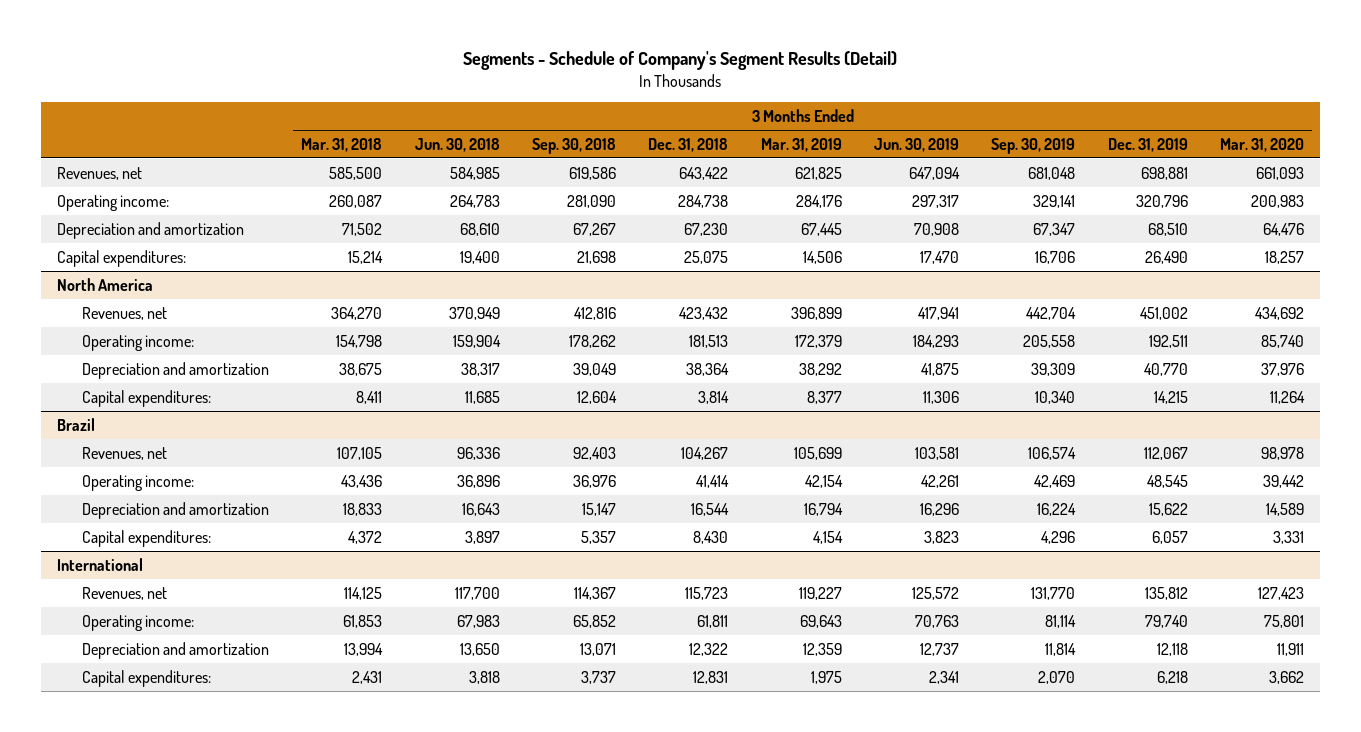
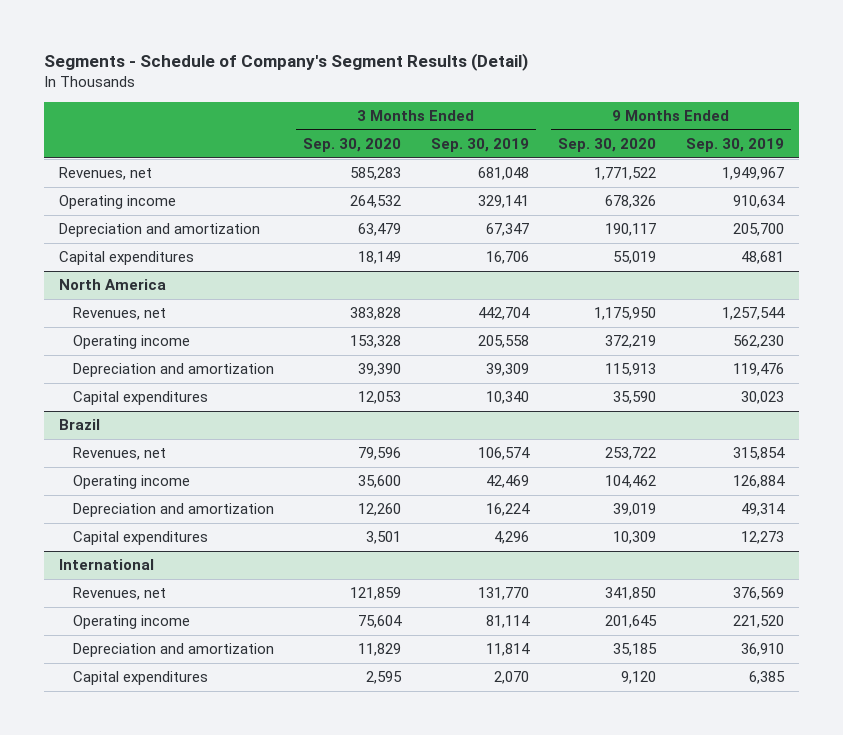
- | 3 Months Ended Mar. 31, 2018 | 3 Months Ended Jun. 30, 2018 | 3 Months Ended Sep. 30, 2018 | 3 Months Ended Dec. 31, 2018 | 3 Months Ended Mar. 31, 2019 | 3 Months Ended Jun. 30, 2019 | 3 Months Ended Sep. 30, 2019 | 3 Months Ended Dec. 31, 2019 | 3 Months Ended Mar. 31, 2020
+ | 3 Months Ended Sep. 30, 2020 | 3 Months Ended Sep. 30, 2019 | 9 Months Ended Sep. 30, 2020 | 9 Months Ended Sep. 30, 2019
- Operating income: | 260,087 | 264,783 | 281,090 | 284,738 | 284,176 | 297,317 | 329,141 | 320,796 | 200,983
+ Operating income | 264,532 | 329,141 | 678,326 | 910,634
- Capital expenditures: | 15,214 | 19,400 | 21,698 | 25,075 | 14,506 | 17,470 | 16,706 | 26,490 | 18,257
+ Capital expenditures | 18,149 | 16,706 | 55,019 | 48,681
@ North America
- Operating income: | 154,798 | 159,904 | 178,262 | 181,513 | 172,379 | 184,293 | 205,558 | 192,511 | 85,740
+ Operating income | 153,328 | 205,558 | 372,219 | 562,230
- Capital expenditures: | 8,411 | 11,685 | 12,604 | 3,814 | 8,377 | 11,306 | 10,340 | 14,215 | 11,264
+ Capital expenditures | 12,053 | 10,340 | 35,590 | 30,023
@ Brazil
- Operating income: | 43,436 | 36,896 | 36,976 | 41,414 | 42,154 | 42,261 | 42,469 | 48,545 | 39,442
+ Operating income | 35,600 | 42,469 | 104,462 | 126,884
- Capital expenditures: | 4,372 | 3,897 | 5,357 | 8,430 | 4,154 | 3,823 | 4,296 | 6,057 | 3,331
+ Capital expenditures | 3,501 | 4,296 | 10,309 | 12,273
@ International
- Operating income: | 61,853 | 67,983 | 65,852 | 61,811 | 69,643 | 70,763 | 81,114 | 79,740 | 75,801
+ Operating income | 75,604 | 81,114 | 201,645 | 221,520
- Capital expenditures: | 2,431 | 3,818 | 3,737 | 12,831 | 1,975 | 2,341 | 2,070 | 6,218 | 3,662
+ Capital expenditures | 2,595 | 2,070 | 9,120 | 6,385

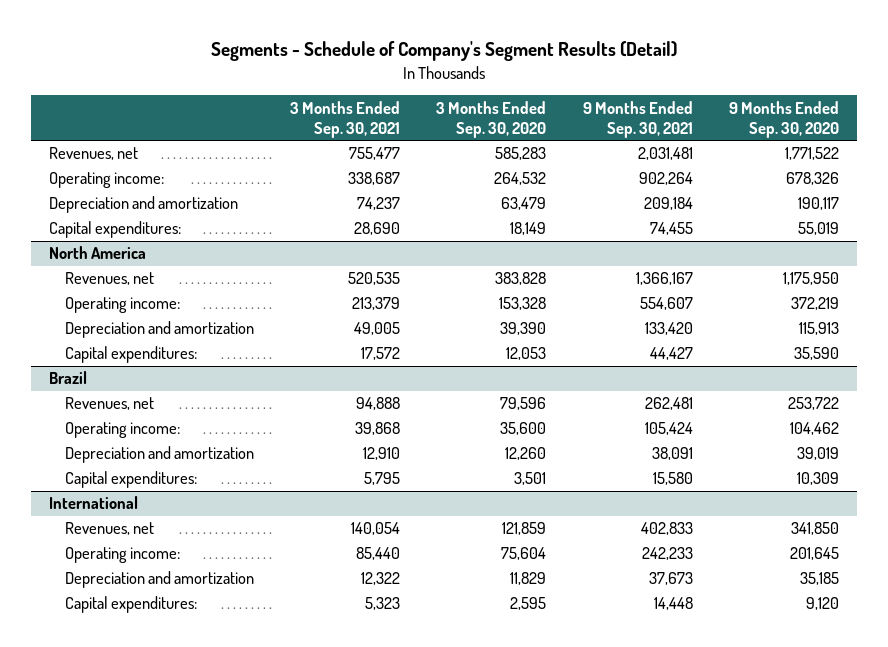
- | 3 Months Ended Sep. 30, 2020 | 3 Months Ended Sep. 30, 2019 | 9 Months Ended Sep. 30, 2020 | 9 Months Ended Sep. 30, 2019
+ | 3 Months Ended Sep. 30, 2021 | 3 Months Ended Sep. 30, 2020 | 9 Months Ended Sep. 30, 2021 | 9 Months Ended Sep. 30, 2020
- Operating income | 264,532 | 329,141 | 678,326 | 910,634
+ Operating income: | 338,687 | 264,532 | 902,264 | 678,326
- Capital expenditures | 18,149 | 16,706 | 55,019 | 48,681
+ Capital expenditures: | 28,690 | 18,149 | 74,455 | 55,019
@ North America
- Operating income | 153,328 | 205,558 | 372,219 | 562,230
+ Operating income: | 213,379 | 153,328 | 554,607 | 372,219
- Capital expenditures | 12,053 | 10,340 | 35,590 | 30,023
+ Capital expenditures: | 17,572 | 12,053 | 44,427 | 35,590
@ Brazil
- Operating income | 35,600 | 42,469 | 104,462 | 126,884
+ Operating income: | 39,868 | 35,600 | 105,424 | 104,462
- Capital expenditures | 3,501 | 4,296 | 10,309 | 12,273
+ Capital expenditures: | 5,795 | 3,501 | 15,580 | 10,309
@ International
- Operating income | 75,604 | 81,114 | 201,645 | 221,520
+ Operating income: | 85,440 | 75,604 | 242,233 | 201,645
- Capital expenditures | 2,595 | 2,070 | 9,120 | 6,385
+ Capital expenditures: | 5,323 | 2,595 | 14,448 | 9,120

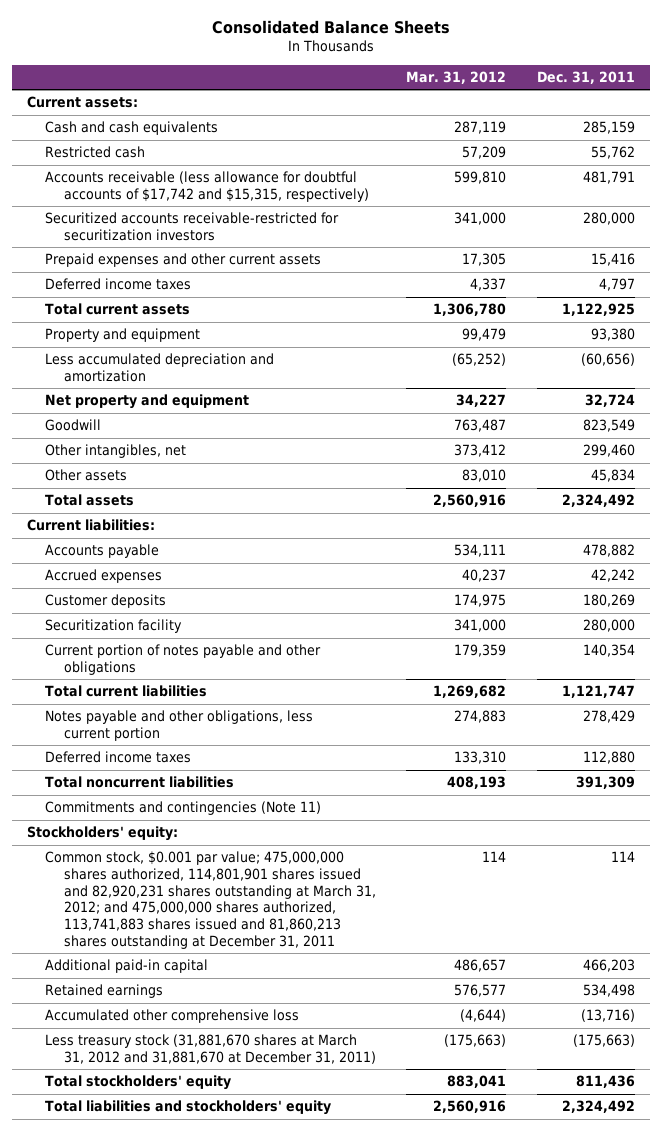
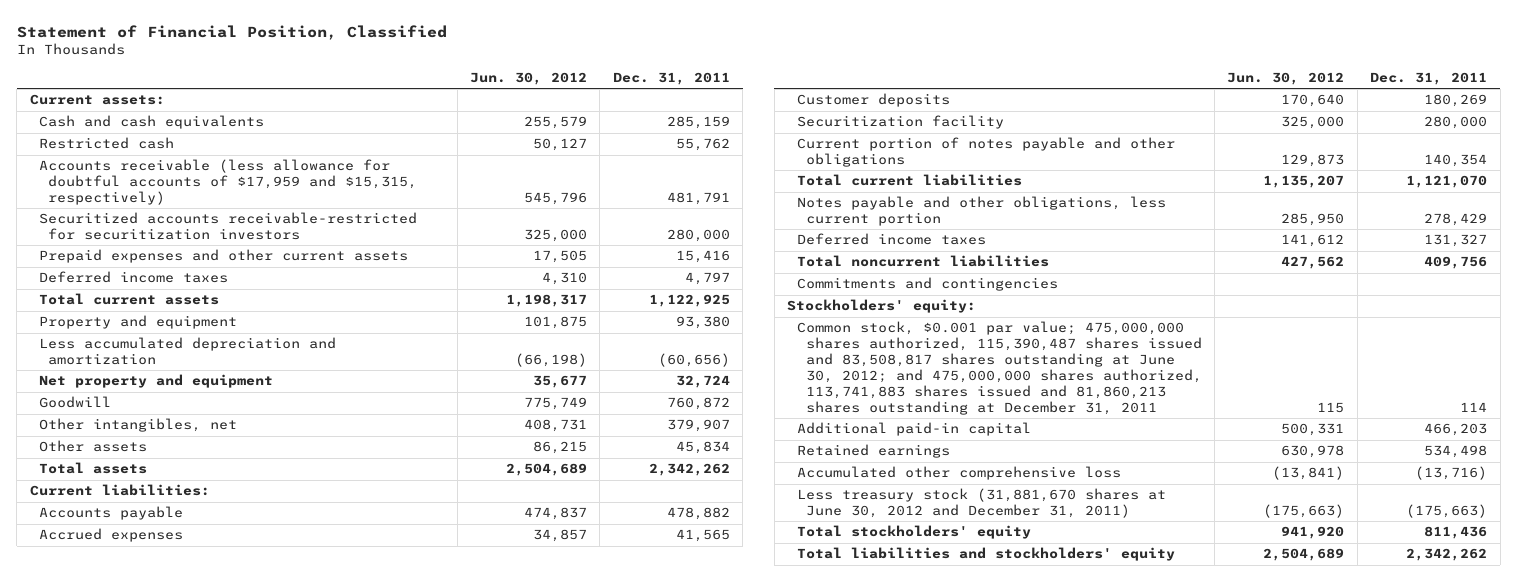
- Consolidated Balance Sheets
+ Statement of Financial Position, Classified
- | Mar. 31, 2012 | Dec. 31, 2011
+ | Jun. 30, 2012 | Dec. 31, 2011
- Accounts receivable (less allowance for doubtful accounts of $17,742 and $15,315, respectively) | 599,810 | 481,791
+ Accounts receivable (less allowance for doubtful accounts of $17,959 and $15,315, respectively) | 545,796 | 481,791
- Goodwill | 763,487 | 823,549
- Other intangibles, net | 373,412 | 299,460
+ Goodwill | 775,749 | 760,872
+ Other intangibles, net | 408,731 | 379,907
- Total assets | 2,560,916 | 2,324,492
+ Total assets | 2,504,689 | 2,342,262
- Accrued expenses | 40,237 | 42,242
+ Accrued expenses | 34,857 | 41,565
- Total current liabilities | 1,269,682 | 1,121,747
+ Total current liabilities | 1,135,207 | 1,121,070
- Deferred income taxes | 133,310 | 112,880
- Total noncurrent liabilities | 408,193 | 391,309
- Commitments and contingencies (Note 11)
+ Deferred income taxes | 141,612 | 131,327
+ Total noncurrent liabilities | 427,562 | 409,756
+ Commitments and contingencies
- Common stock, $0.001 par value; 475,000,000 shares authorized, 114,801,901 shares issued and 82,920,231 shares outstanding at March 31, 2012; and 475,000,000 shares authorized, 113,741,883 shares issued and 81,860,213 shares outstanding at December 31, 2011 | 114 | 114
+ Common stock, $0.001 par value; 475,000,000 shares authorized, 115,390,487 shares issued and 83,508,817 shares outstanding at June 30, 2012; and 475,000,000 shares authorized, 113,741,883 shares issued and 81,860,213 shares outstanding at December 31, 2011 | 115 | 114
- Less treasury stock (31,881,670 shares at March 31, 2012 and 31,881,670 at December 31, 2011) | (175,663) | (175,663)
+ Less treasury stock (31,881,670 shares at June 30, 2012 and December 31, 2011) | (175,663) | (175,663)
- Total liabilities and stockholders' equity | 2,560,916 | 2,324,492
+ Total liabilities and stockholders' equity | 2,504,689 | 2,342,262

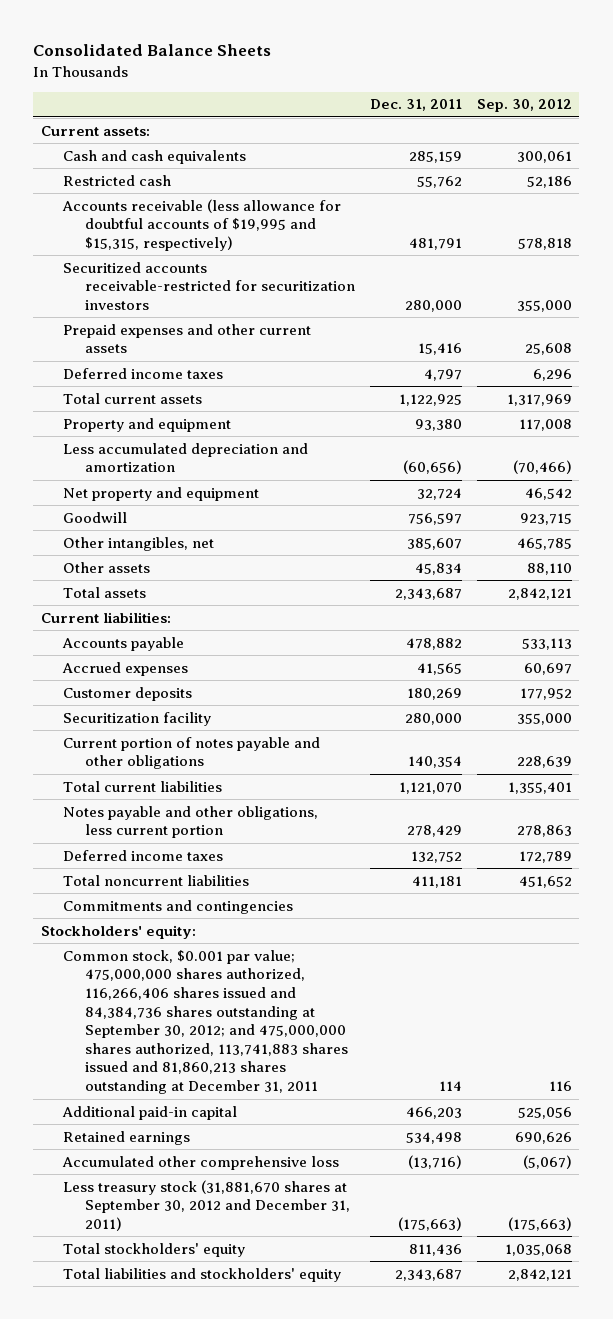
- Statement of Financial Position, Classified
+ Consolidated Balance Sheets
- | Jun. 30, 2012 | Dec. 31, 2011
+ | Dec. 31, 2011 | Sep. 30, 2012
- Accounts receivable (less allowance for doubtful accounts of $17,959 and $15,315, respectively) | 545,796 | 481,791
+ Accounts receivable (less allowance for doubtful accounts of $19,995 and $15,315, respectively) | 481,791 | 578,818
- Goodwill | 775,749 | 760,872
- Other intangibles, net | 408,731 | 379,907
+ Goodwill | 756,597 | 923,715
+ Other intangibles, net | 385,607 | 465,785
- Total assets | 2,504,689 | 2,342,262
+ Total assets | 2,343,687 | 2,842,121
- Deferred income taxes | 141,612 | 131,327
- Total noncurrent liabilities | 427,562 | 409,756
+ Deferred income taxes | 132,752 | 172,789
+ Total noncurrent liabilities | 411,181 | 451,652
- Common stock, $0.001 par value; 475,000,000 shares authorized, 115,390,487 shares issued and 83,508,817 shares outstanding at June 30, 2012; and 475,000,000 shares authorized, 113,741,883 shares issued and 81,860,213 shares outstanding at December 31, 2011 | 115 | 114
+ Common stock, $0.001 par value; 475,000,000 shares authorized, 116,266,406 shares issued and 84,384,736 shares outstanding at September 30, 2012; and 475,000,000 shares authorized, 113,741,883 shares issued and 81,860,213 shares outstanding at December 31, 2011 | 114 | 116
- Less treasury stock (31,881,670 shares at June 30, 2012 and December 31, 2011) | (175,663) | (175,663)
+ Less treasury stock (31,881,670 shares at September 30, 2012 and December 31, 2011) | (175,663) | (175,663)
- Total liabilities and stockholders' equity | 2,504,689 | 2,342,262
+ Total liabilities and stockholders' equity | 2,343,687 | 2,842,121

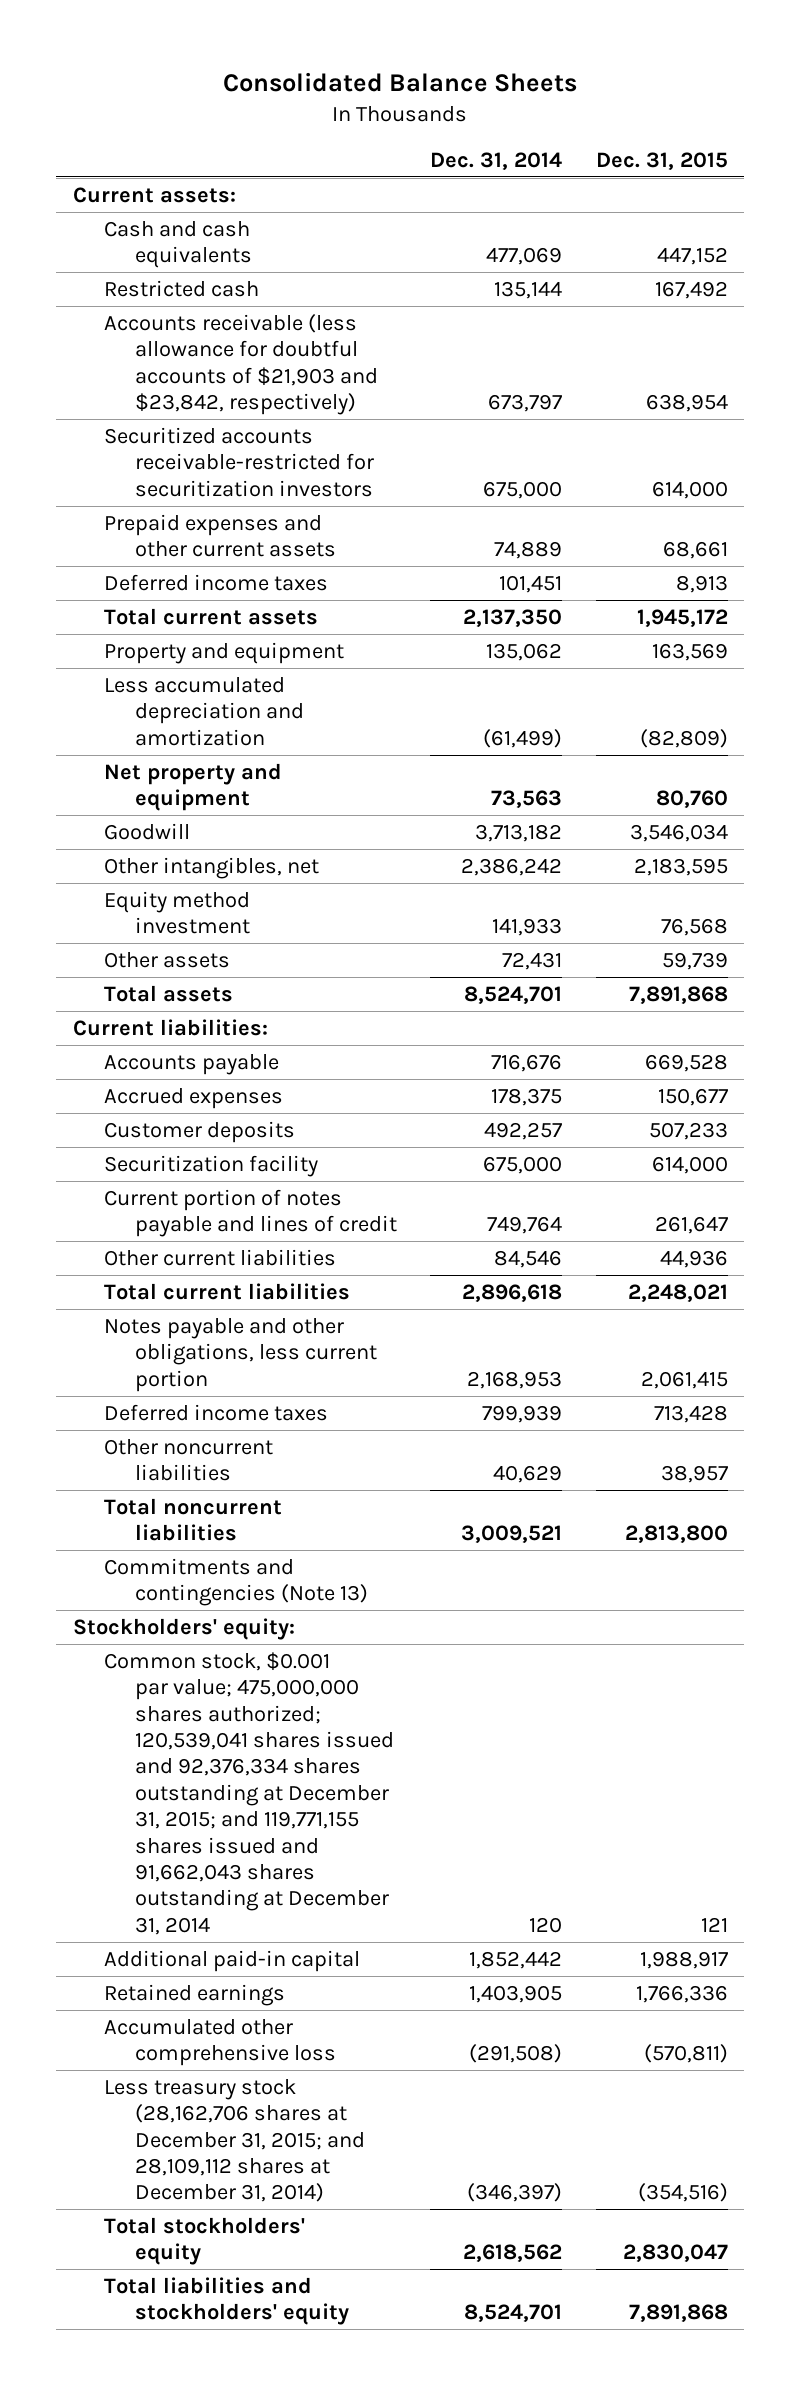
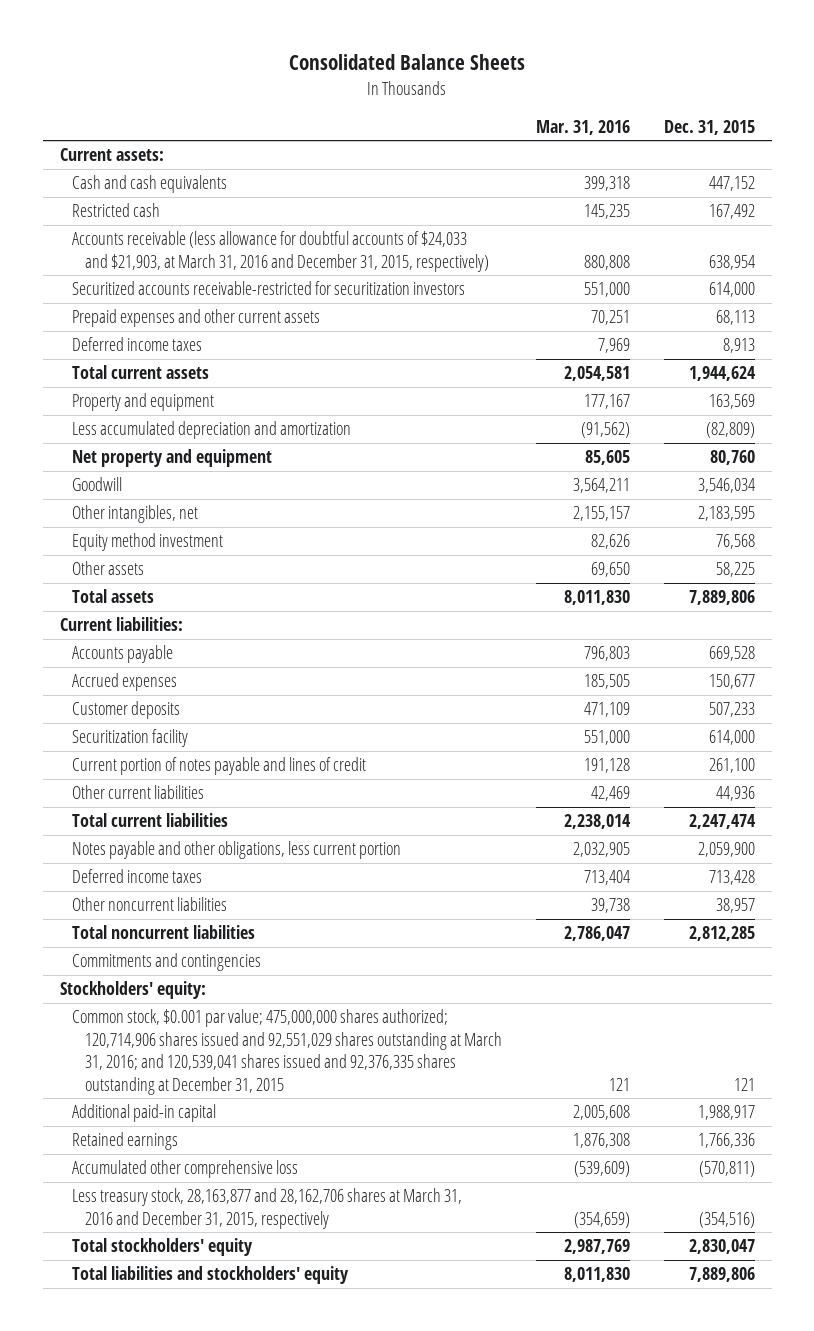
- | Dec. 31, 2014 | Dec. 31, 2015
+ | Mar. 31, 2016 | Dec. 31, 2015
- Accounts receivable (less allowance for doubtful accounts of $21,903 and $23,842, respectively) | 673,797 | 638,954
+ Accounts receivable (less allowance for doubtful accounts of $24,033 and $21,903, at March 31, 2016 and December 31, 2015, respectively) | 880,808 | 638,954
- Prepaid expenses and other current assets | 74,889 | 68,661
+ Prepaid expenses and other current assets | 70,251 | 68,113
- Total current assets | 2,137,350 | 1,945,172
+ Total current assets | 2,054,581 | 1,944,624
- Other assets | 72,431 | 59,739
- Total assets | 8,524,701 | 7,891,868
+ Other assets | 69,650 | 58,225
+ Total assets | 8,011,830 | 7,889,806
- Current portion of notes payable and lines of credit | 749,764 | 261,647
+ Current portion of notes payable and lines of credit | 191,128 | 261,100
- Total current liabilities | 2,896,618 | 2,248,021
- Notes payable and other obligations, less current portion | 2,168,953 | 2,061,415
+ Total current liabilities | 2,238,014 | 2,247,474
+ Notes payable and other obligations, less current portion | 2,032,905 | 2,059,900
- Total noncurrent liabilities | 3,009,521 | 2,813,800
- Commitments and contingencies (Note 13)
+ Total noncurrent liabilities | 2,786,047 | 2,812,285
+ Commitments and contingencies
- Common stock, $0.001 par value; 475,000,000 shares authorized; 120,539,041 shares issued and 92,376,334 shares outstanding at December 31, 2015; and 119,771,155 shares issued and 91,662,043 shares outstanding at December 31, 2014 | 120 | 121
+ Common stock, $0.001 par value; 475,000,000 shares authorized; 120,714,906 shares issued and 92,551,029 shares outstanding at March 31, 2016; and 120,539,041 shares issued and 92,376,335 shares outstanding at December 31, 2015 | 121 | 121
- Less treasury stock (28,162,706 shares at December 31, 2015; and 28,109,112 shares at December 31, 2014) | (346,397) | (354,516)
+ Less treasury stock, 28,163,877 and 28,162,706 shares at March 31, 2016 and December 31, 2015, respectively | (354,659) | (354,516)
- Total liabilities and stockholders' equity | 8,524,701 | 7,891,868
+ Total liabilities and stockholders' equity | 8,011,830 | 7,889,806

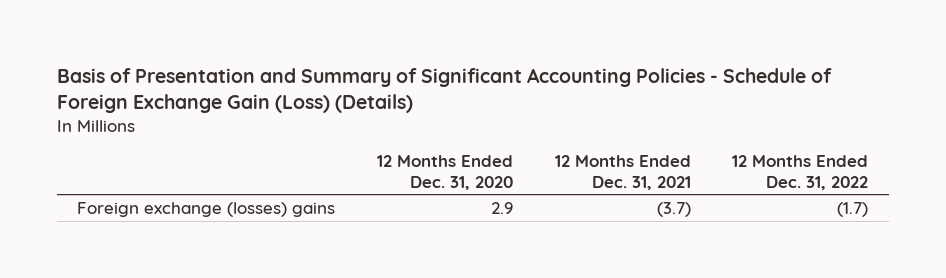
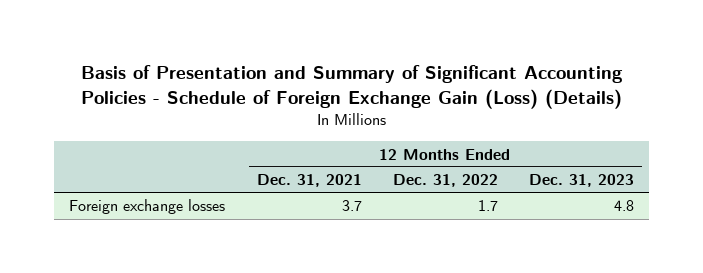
- | 12 Months Ended Dec. 31, 2020 | 12 Months Ended Dec. 31, 2021 | 12 Months Ended Dec. 31, 2022
+ | 12 Months Ended Dec. 31, 2021 | 12 Months Ended Dec. 31, 2022 | 12 Months Ended Dec. 31, 2023
- Foreign exchange (losses) gains | 2.9 | (3.7) | (1.7)
+ Foreign exchange losses | 3.7 | 1.7 | 4.8

